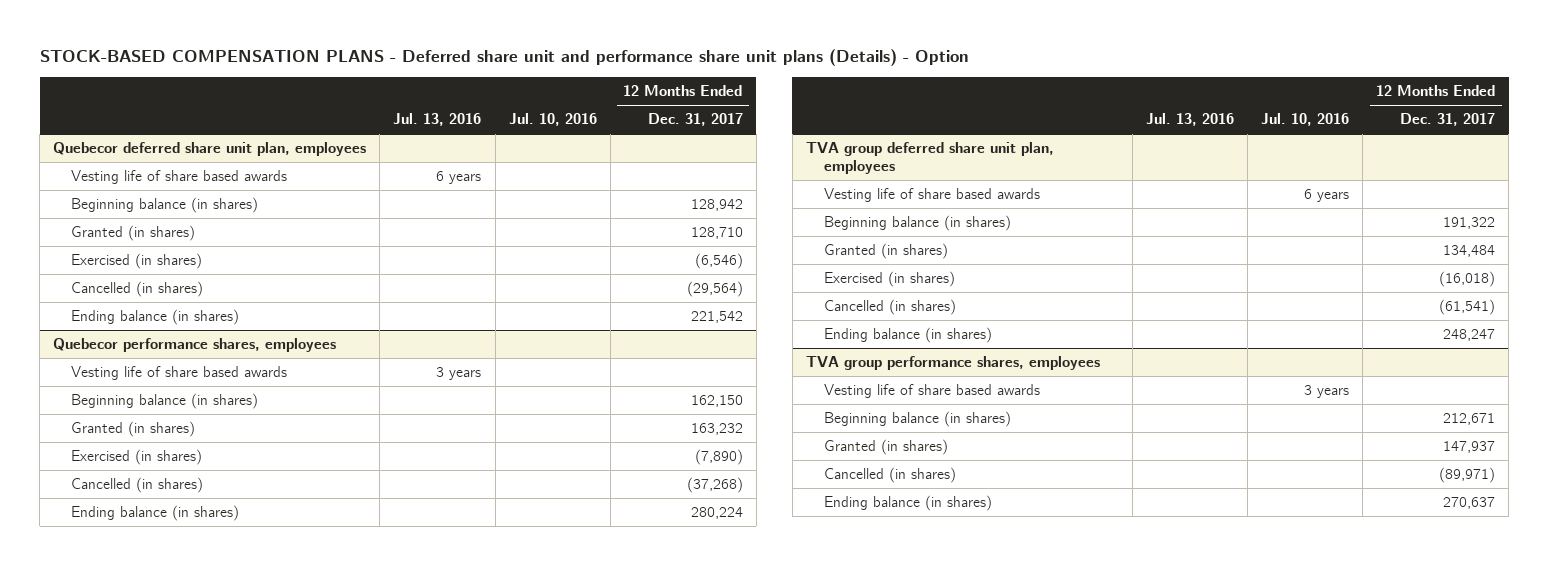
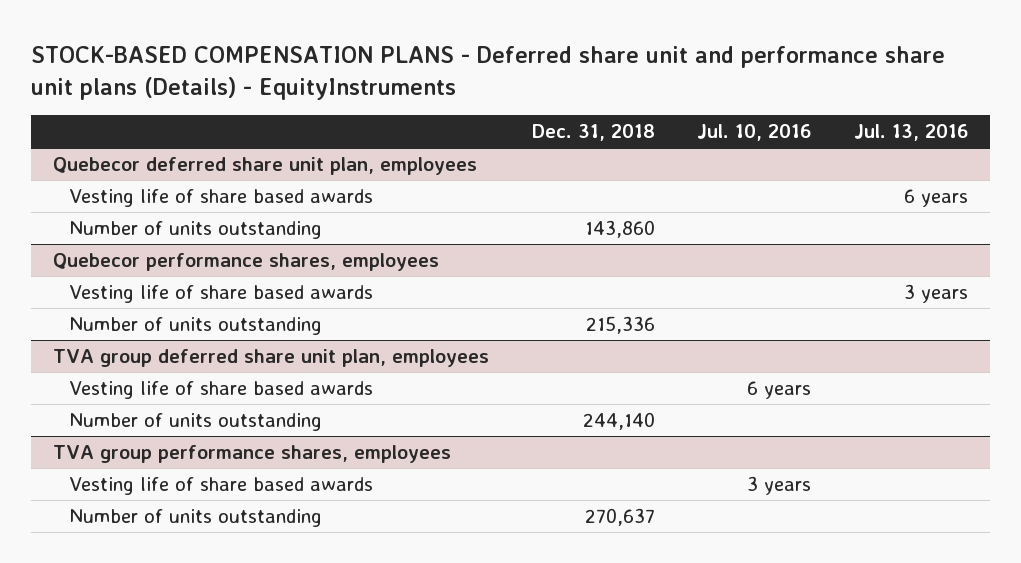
- STOCK-BASED COMPENSATION PLANS - Deferred share unit and performance share unit plans (Details) - Option
+ STOCK-BASED COMPENSATION PLANS - Deferred share unit and performance share unit plans (Details) - EquityInstruments
- | Jul. 13, 2016 | Jul. 10, 2016 | 12 Months Ended Dec. 31, 2017
+ | Dec. 31, 2018 | Jul. 10, 2016 | Jul. 13, 2016
@ Quebecor deferred share unit plan, employees
- Beginning balance (in shares) | | | 128,942
- Granted (in shares) | | | 128,710
- Exercised (in shares) | | | (6,546)
- Cancelled (in shares) | | | (29,564)
- Ending balance (in shares) | | | 221,542
+ Number of units outstanding | 143,860 | |
@ Quebecor performance shares, employees
- Beginning balance (in shares) | | | 162,150
- Granted (in shares) | | | 163,232
- Exercised (in shares) | | | (7,890)
- Cancelled (in shares) | | | (37,268)
- Ending balance (in shares) | | | 280,224
+ Number of units outstanding | 215,336 | |
@ TVA group deferred share unit plan, employees
- Beginning balance (in shares) | | | 191,322
- Granted (in shares) | | | 134,484
- Exercised (in shares) | | | (16,018)
- Cancelled (in shares) | | | (61,541)
- Ending balance (in shares) | | | 248,247
+ Number of units outstanding | 244,140 | |
@ TVA group performance shares, employees
- Beginning balance (in shares) | | | 212,671
- Granted (in shares) | | | 147,937
- Cancelled (in shares) | | | (89,971)
- Ending balance (in shares) | | | 270,637
+ Number of units outstanding | 270,637 | |

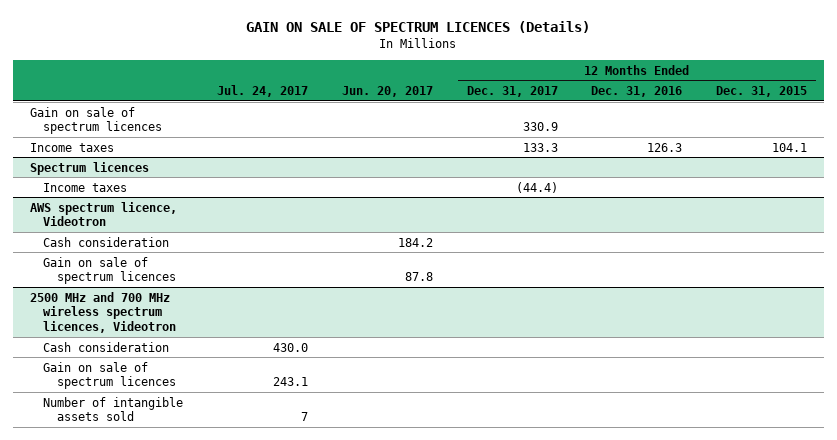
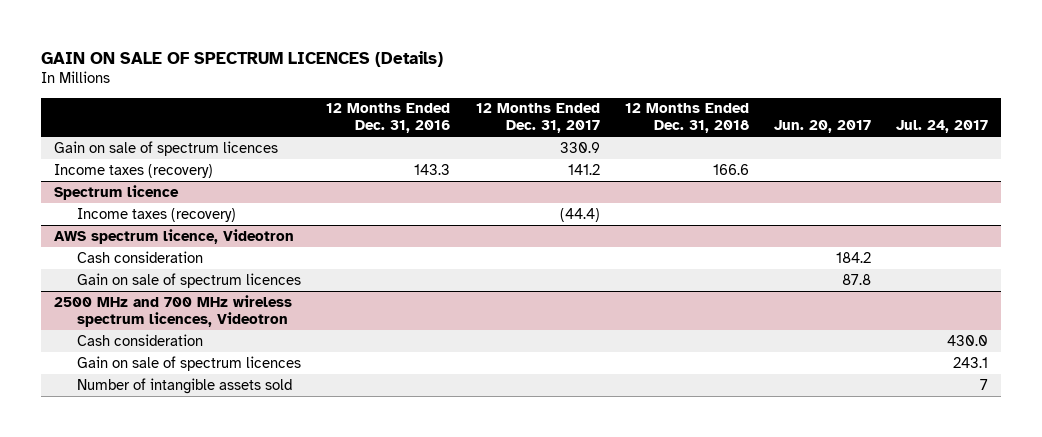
- | Jul. 24, 2017 | Jun. 20, 2017 | 12 Months Ended Dec. 31, 2017 | 12 Months Ended Dec. 31, 2016 | 12 Months Ended Dec. 31, 2015
+ | 12 Months Ended Dec. 31, 2016 | 12 Months Ended Dec. 31, 2017 | 12 Months Ended Dec. 31, 2018 | Jun. 20, 2017 | Jul. 24, 2017
- Income taxes | | | 133.3 | 126.3 | 104.1
- Spectrum licences
- Income taxes | | | (44.4) | |
+ Income taxes (recovery) | 143.3 | 141.2 | 166.6 | |
+ Spectrum licence
+ Income taxes (recovery) | | (44.4) | | |

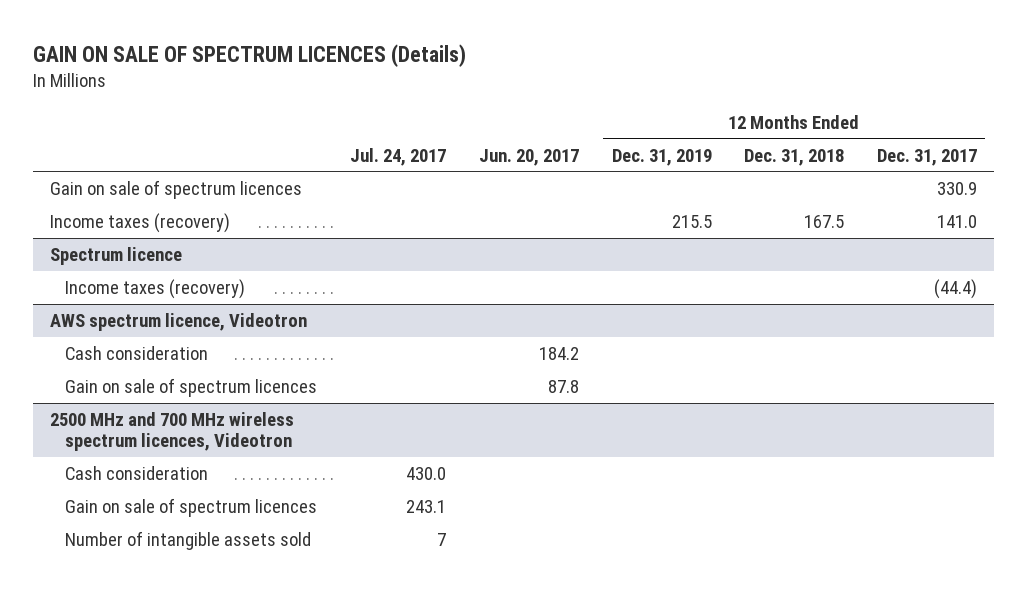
- | 12 Months Ended Dec. 31, 2016 | 12 Months Ended Dec. 31, 2017 | 12 Months Ended Dec. 31, 2018 | Jun. 20, 2017 | Jul. 24, 2017
+ | Jul. 24, 2017 | Jun. 20, 2017 | 12 Months Ended Dec. 31, 2019 | 12 Months Ended Dec. 31, 2018 | 12 Months Ended Dec. 31, 2017
- Income taxes (recovery) | 143.3 | 141.2 | 166.6 | |
+ Income taxes (recovery) | | | 215.5 | 167.5 | 141.0

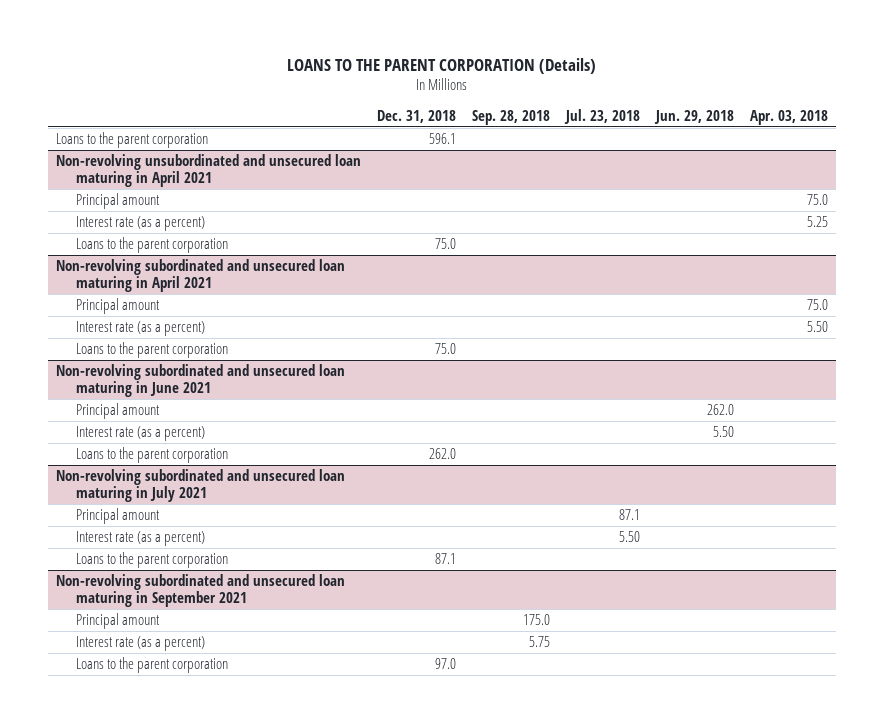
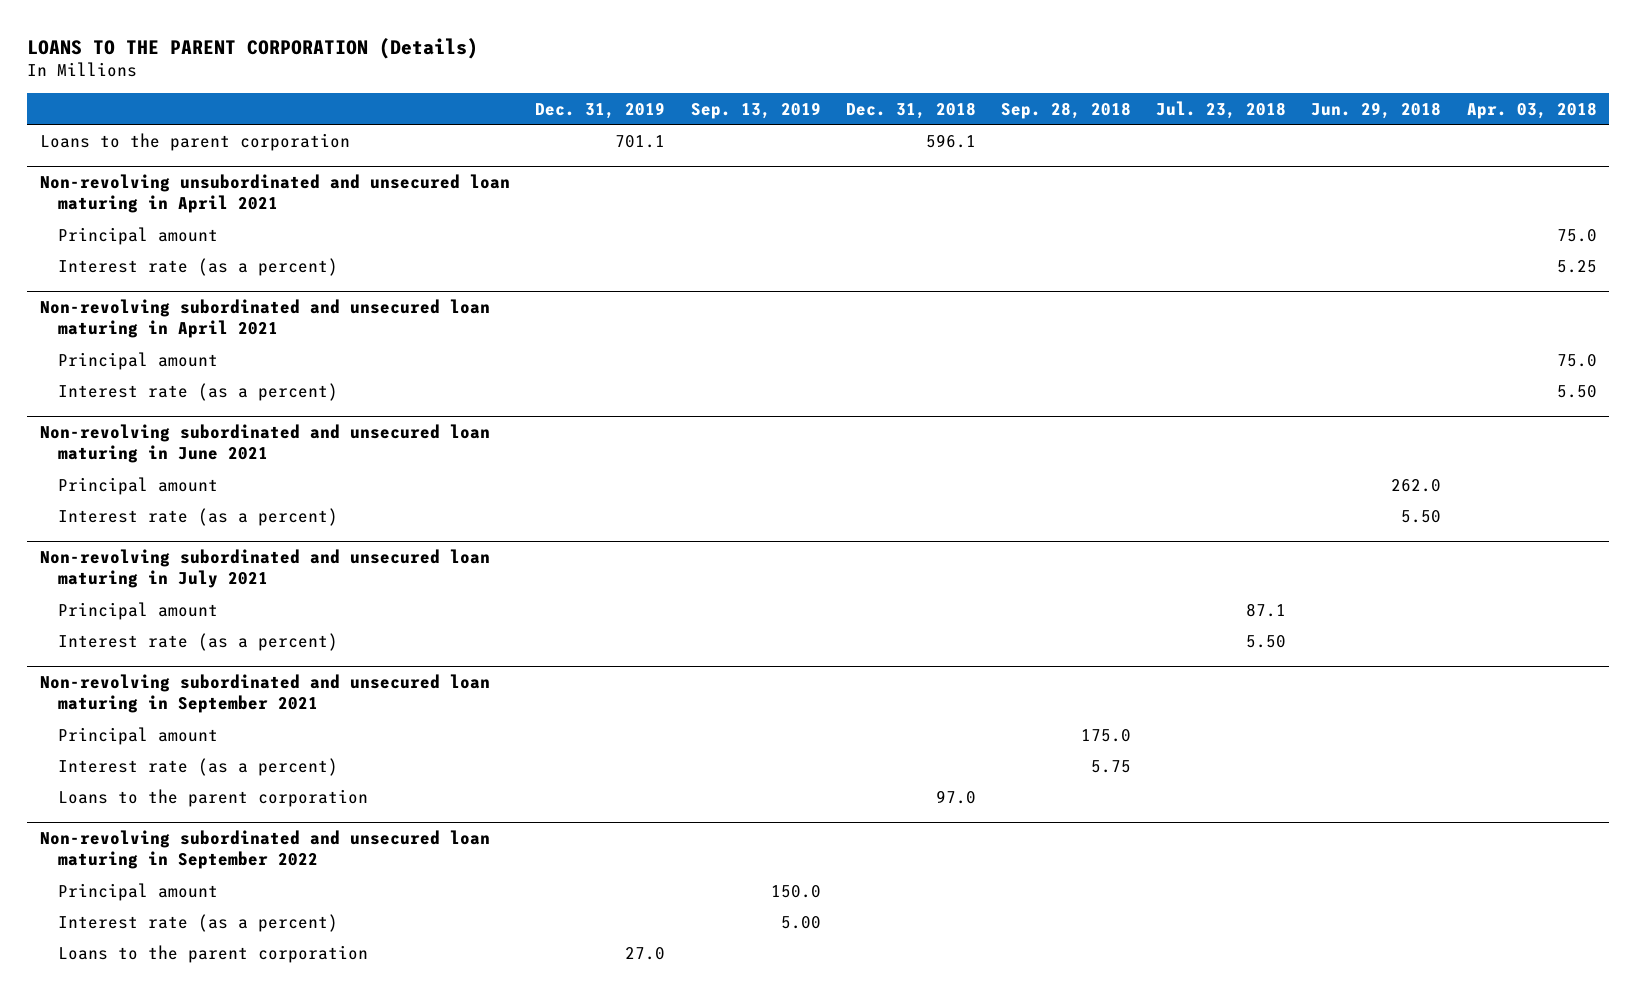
- | Dec. 31, 2018 | Sep. 28, 2018 | Jul. 23, 2018 | Jun. 29, 2018 | Apr. 03, 2018
+ | Dec. 31, 2019 | Sep. 13, 2019 | Dec. 31, 2018 | Sep. 28, 2018 | Jul. 23, 2018 | Jun. 29, 2018 | Apr. 03, 2018
@ Non-revolving unsubordinated and unsecured loan maturing in April 2021
- Loans to the parent corporation | 75.0 | | | |
@ Non-revolving subordinated and unsecured loan maturing in April 2021
- Loans to the parent corporation | 75.0 | | | |
@ Non-revolving subordinated and unsecured loan maturing in June 2021
- Loans to the parent corporation | 262.0 | | | |
@ Non-revolving subordinated and unsecured loan maturing in July 2021
- Loans to the parent corporation | 87.1 | | | |
+ Non-revolving subordinated and unsecured loan maturing in September 2022
+ Principal amount | | 150.0 | | | | |
+ Interest rate (as a percent) | | 5.00 | | | | |
+ Loans to the parent corporation | 27.0 | | | | | |

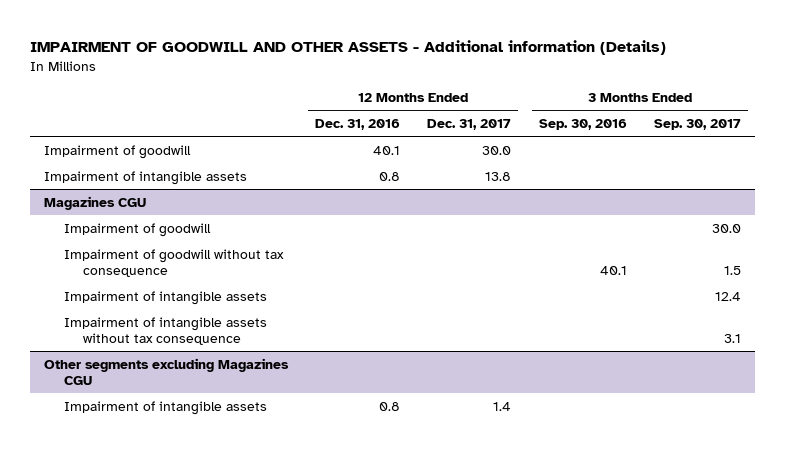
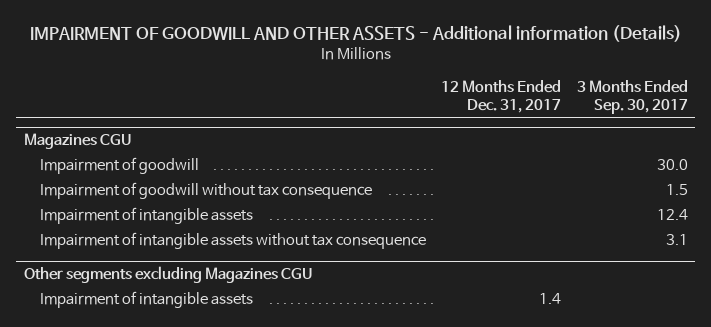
- | 12 Months Ended Dec. 31, 2016 | 12 Months Ended Dec. 31, 2017 | 3 Months Ended Sep. 30, 2016 | 3 Months Ended Sep. 30, 2017
+ | 12 Months Ended Dec. 31, 2017 | 3 Months Ended Sep. 30, 2017
- Impairment of goodwill | 40.1 | 30.0 | |
- Impairment of intangible assets | 0.8 | 13.8 | |

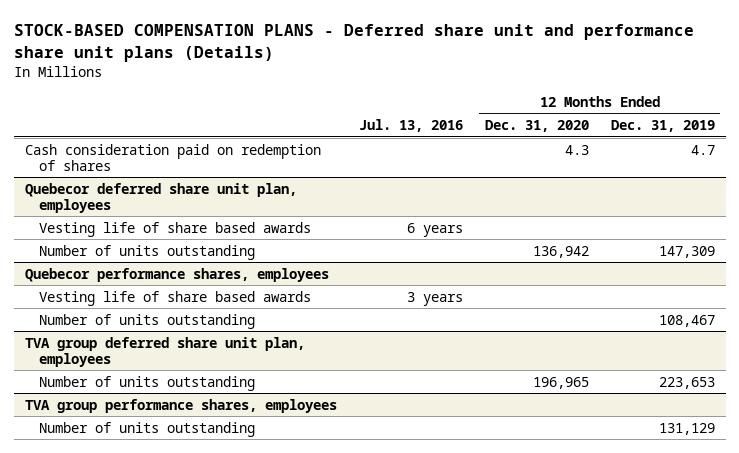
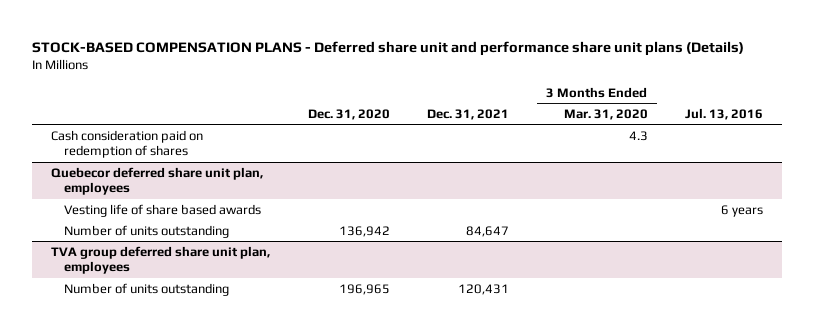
- | Jul. 13, 2016 | 12 Months Ended Dec. 31, 2020 | 12 Months Ended Dec. 31, 2019
+ | Dec. 31, 2020 | Dec. 31, 2021 | 3 Months Ended Mar. 31, 2020 | Jul. 13, 2016
- Quebecor performance shares, employees
- Vesting life of share based awards | 3 years | |
- Number of units outstanding | | | 108,467
- TVA group performance shares, employees
- Number of units outstanding | | | 131,129

